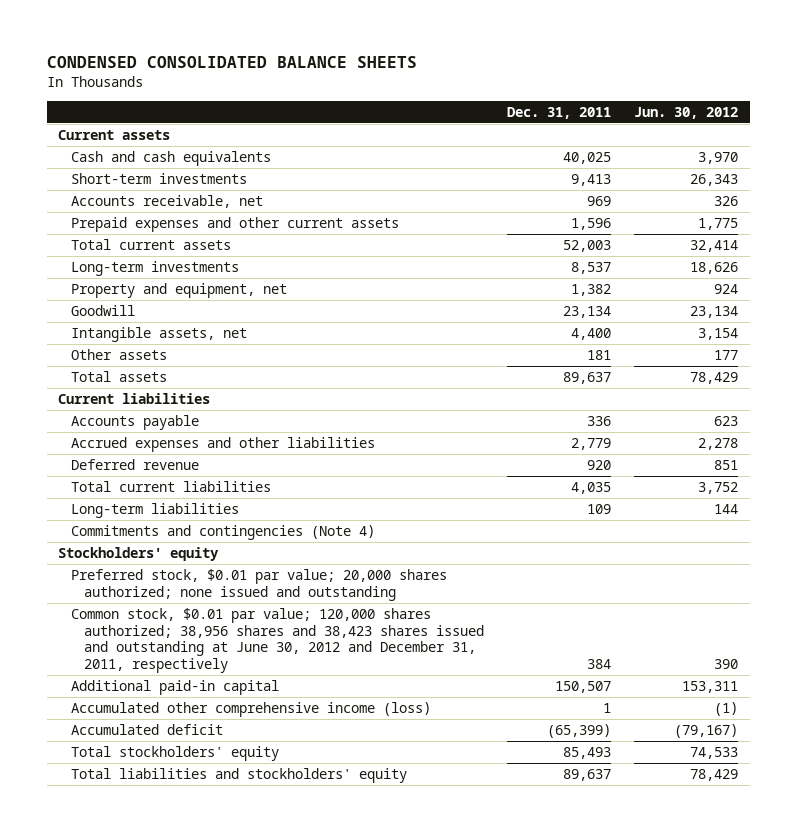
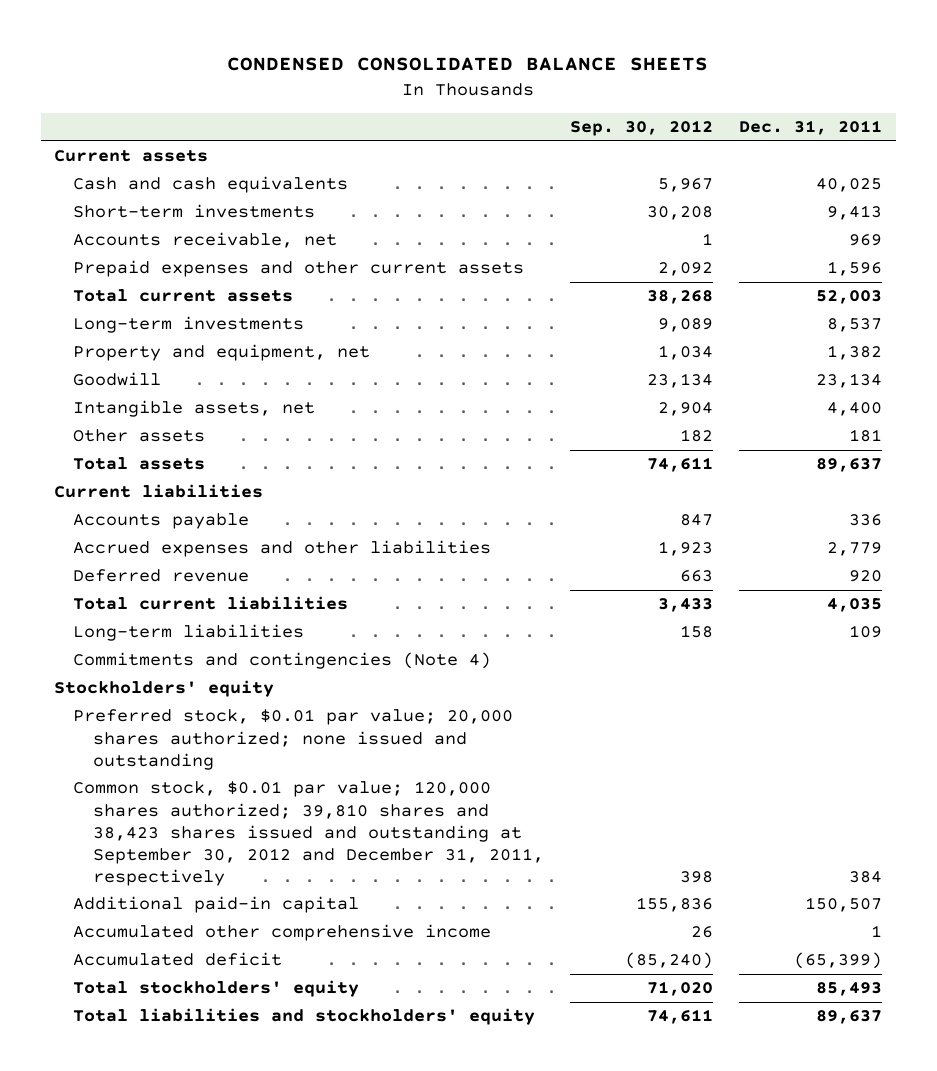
- | Dec. 31, 2011 | Jun. 30, 2012
+ | Sep. 30, 2012 | Dec. 31, 2011
- Common stock, $0.01 par value; 120,000 shares authorized; 38,956 shares and 38,423 shares issued and outstanding at June 30, 2012 and December 31, 2011, respectively | 384 | 390
+ Common stock, $0.01 par value; 120,000 shares authorized; 39,810 shares and 38,423 shares issued and outstanding at September 30, 2012 and December 31, 2011, respectively | 398 | 384
- Accumulated other comprehensive income (loss) | 1 | (1)
+ Accumulated other comprehensive income | 26 | 1

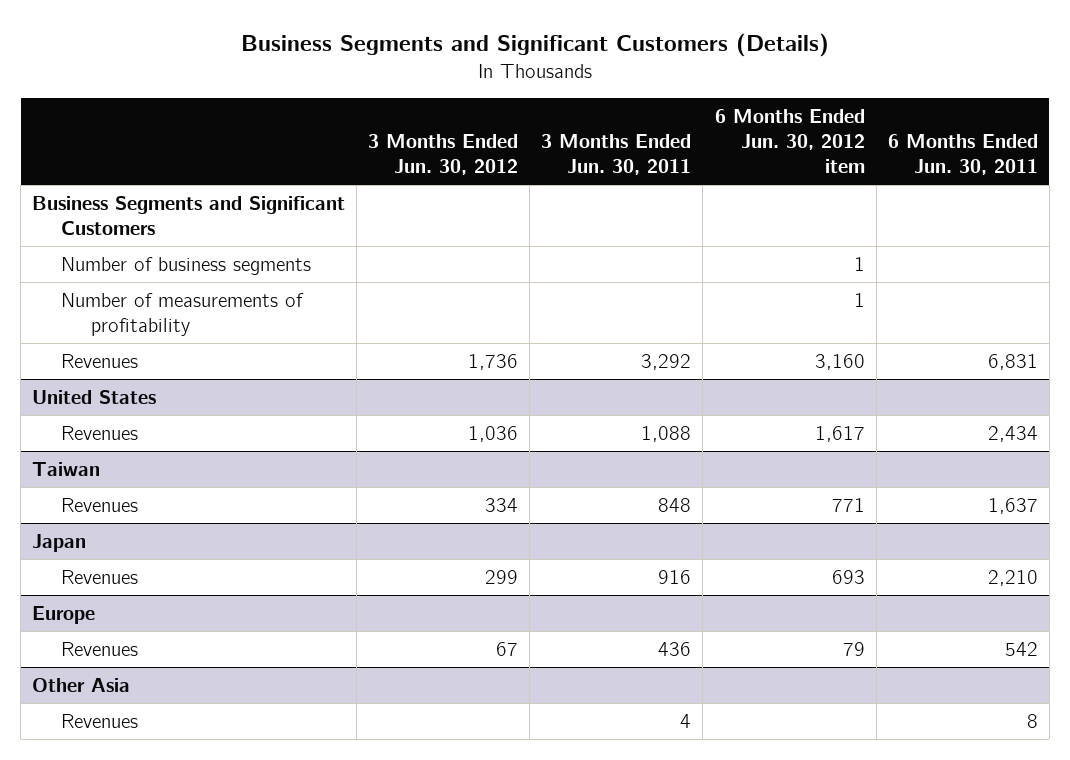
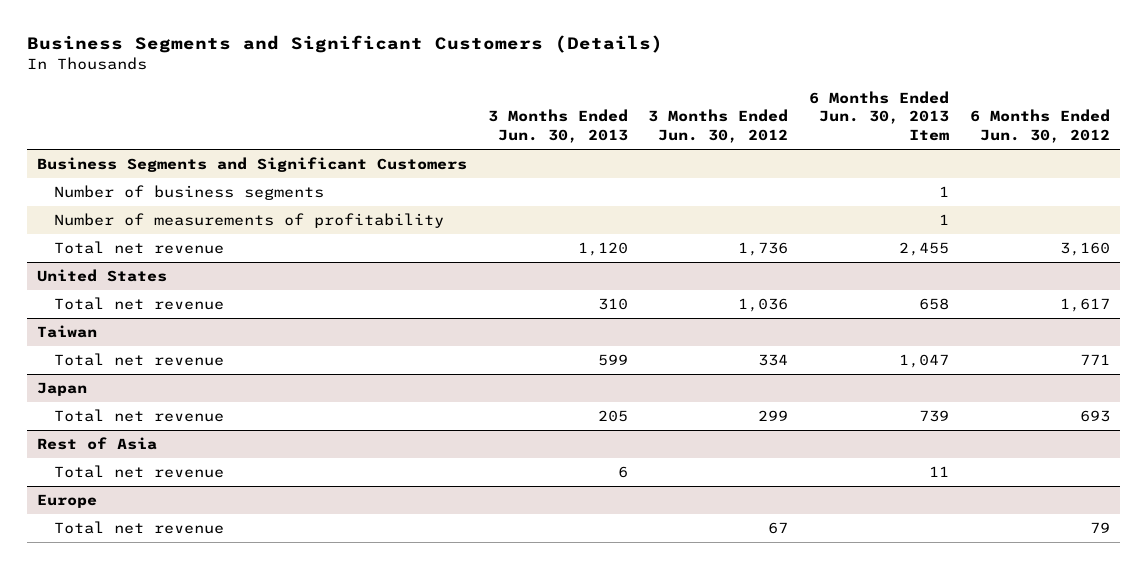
- | 3 Months Ended Jun. 30, 2012 | 3 Months Ended Jun. 30, 2011 | 6 Months Ended Jun. 30, 2012 item | 6 Months Ended Jun. 30, 2011
+ | 3 Months Ended Jun. 30, 2013 | 3 Months Ended Jun. 30, 2012 | 6 Months Ended Jun. 30, 2013 Item | 6 Months Ended Jun. 30, 2012
- Revenues | 1,736 | 3,292 | 3,160 | 6,831
+ Total net revenue | 1,120 | 1,736 | 2,455 | 3,160
@ United States
- Revenues | 1,036 | 1,088 | 1,617 | 2,434
+ Total net revenue | 310 | 1,036 | 658 | 1,617
@ Taiwan
- Revenues | 334 | 848 | 771 | 1,637
+ Total net revenue | 599 | 334 | 1,047 | 771
@ Japan
- Revenues | 299 | 916 | 693 | 2,210
+ Total net revenue | 205 | 299 | 739 | 693
+ Rest of Asia
+ Total net revenue | 6 | | 11 |
@ Europe
- Revenues | 67 | 436 | 79 | 542
- Other Asia
- Revenues | | 4 | | 8
@ Europe
+ Total net revenue | | 67 | | 79

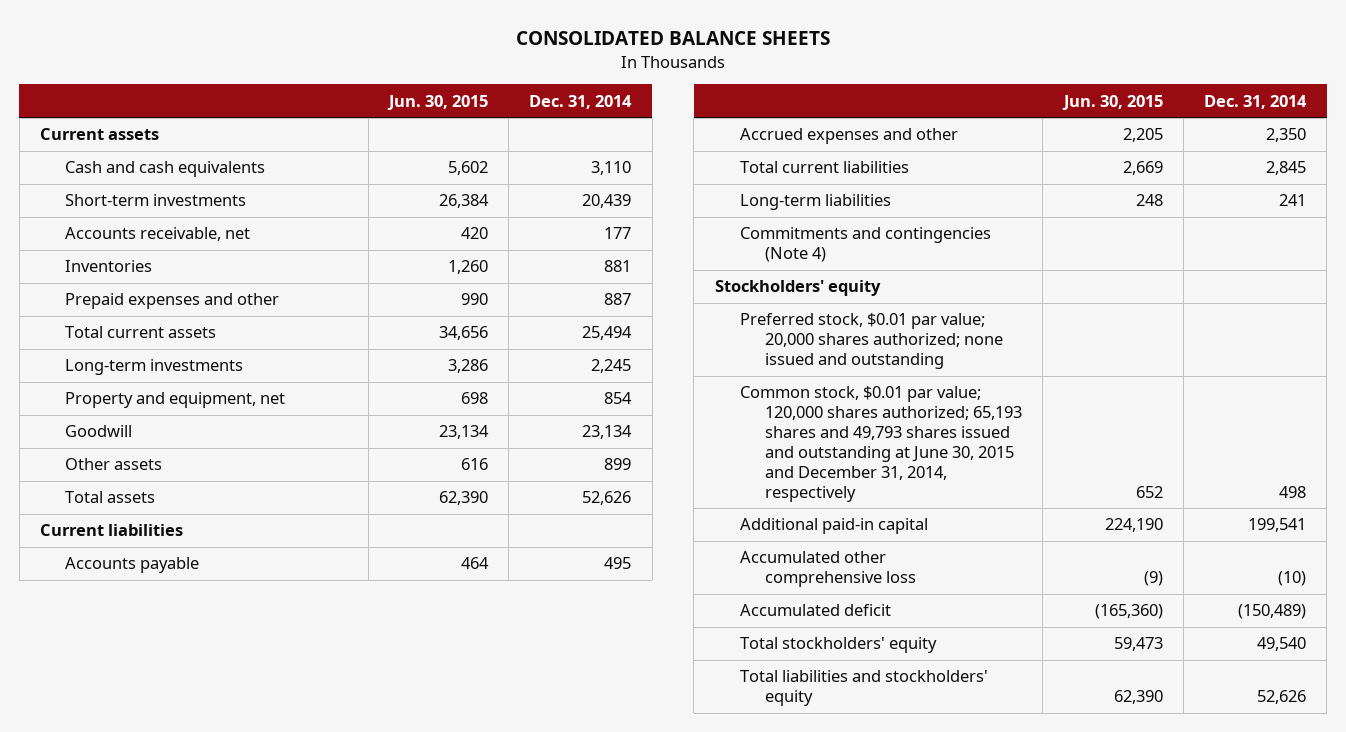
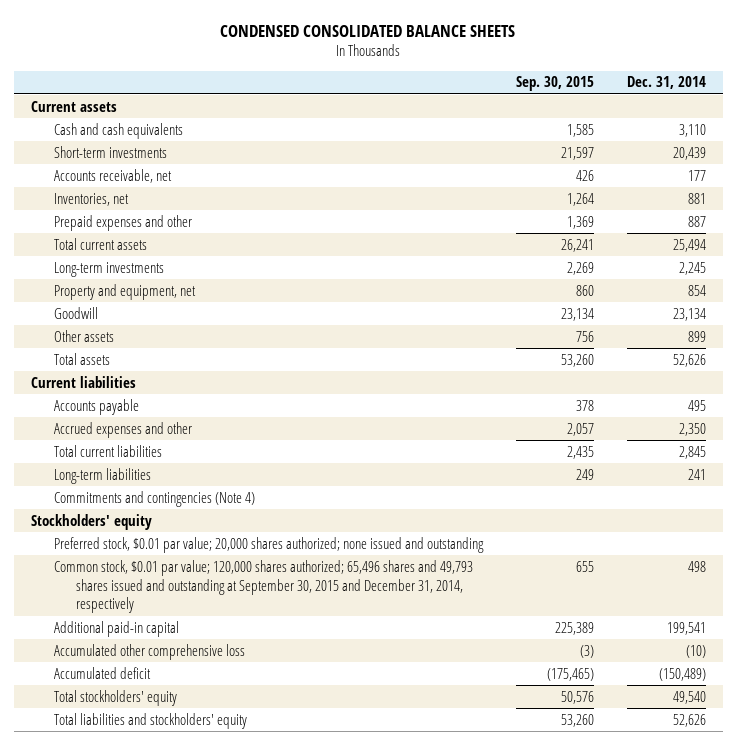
- CONSOLIDATED BALANCE SHEETS
+ CONDENSED CONSOLIDATED BALANCE SHEETS
- | Jun. 30, 2015 | Dec. 31, 2014
+ | Sep. 30, 2015 | Dec. 31, 2014
- Inventories | 1,260 | 881
+ Inventories, net | 1,264 | 881
- Common stock, $0.01 par value; 120,000 shares authorized; 65,193 shares and 49,793 shares issued and outstanding at June 30, 2015 and December 31, 2014, respectively | 652 | 498
+ Common stock, $0.01 par value; 120,000 shares authorized; 65,496 shares and 49,793 shares issued and outstanding at September 30, 2015 and December 31, 2014, respectively | 655 | 498

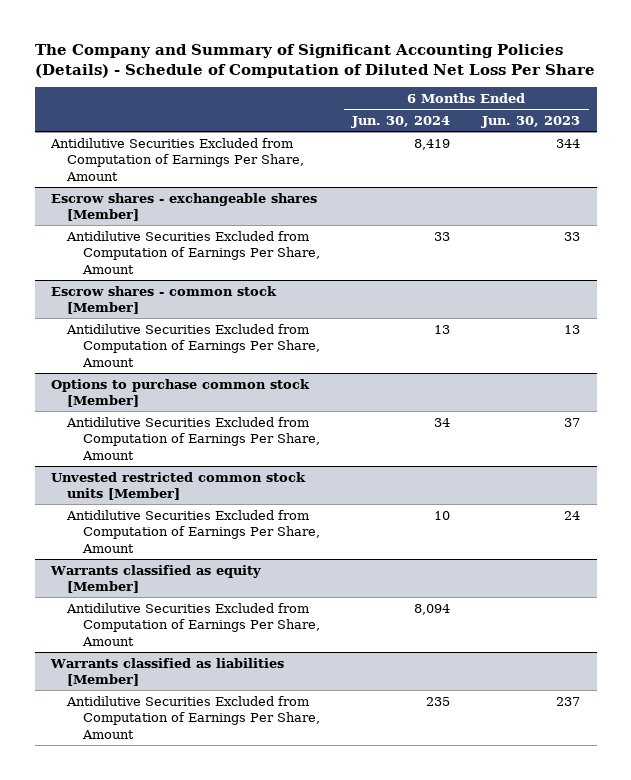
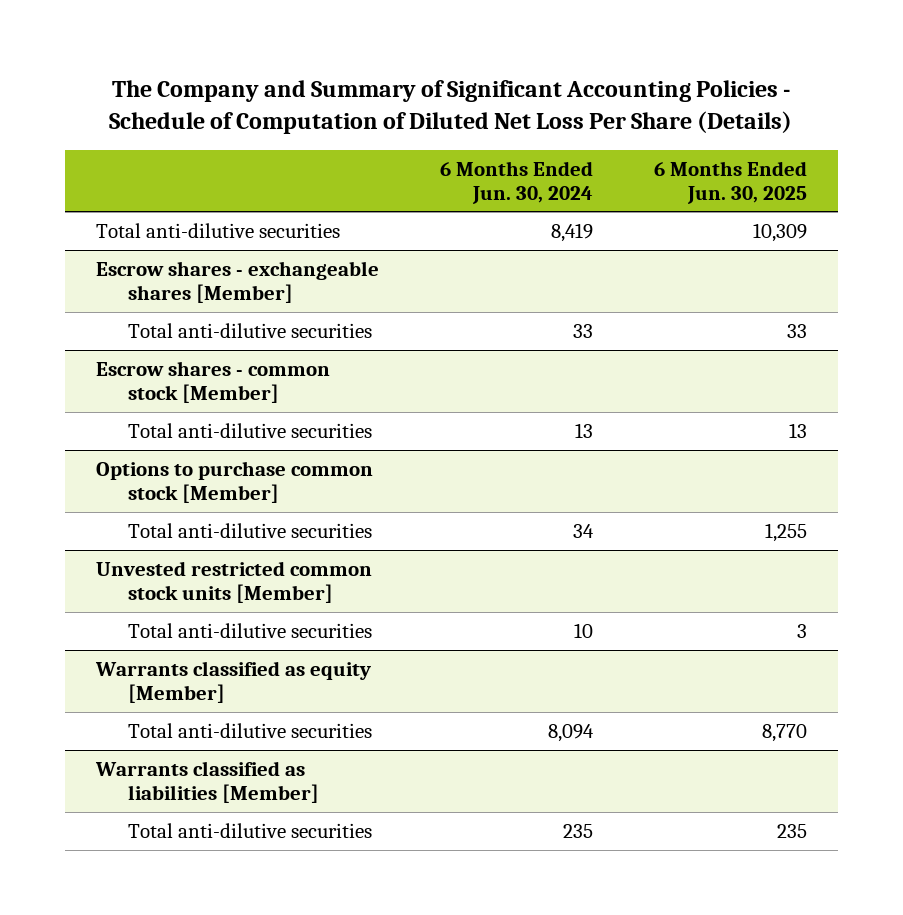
- The Company and Summary of Significant Accounting Policies (Details) - Schedule of Computation of Diluted Net Loss Per Share
+ The Company and Summary of Significant Accounting Policies - Schedule of Computation of Diluted Net Loss Per Share (Details)
- | 6 Months Ended Jun. 30, 2024 | 6 Months Ended Jun. 30, 2023
+ | 6 Months Ended Jun. 30, 2024 | 6 Months Ended Jun. 30, 2025
- Antidilutive Securities Excluded from Computation of Earnings Per Share, Amount | 8,419 | 344
+ Total anti-dilutive securities | 8,419 | 10,309
@ Escrow shares - exchangeable shares [Member]
- Antidilutive Securities Excluded from Computation of Earnings Per Share, Amount | 33 | 33
+ Total anti-dilutive securities | 33 | 33
@ Escrow shares - common stock [Member]
- Antidilutive Securities Excluded from Computation of Earnings Per Share, Amount | 13 | 13
+ Total anti-dilutive securities | 13 | 13
@ Options to purchase common stock [Member]
- Antidilutive Securities Excluded from Computation of Earnings Per Share, Amount | 34 | 37
+ Total anti-dilutive securities | 34 | 1,255
@ Unvested restricted common stock units [Member]
- Antidilutive Securities Excluded from Computation of Earnings Per Share, Amount | 10 | 24
+ Total anti-dilutive securities | 10 | 3
@ Warrants classified as equity [Member]
- Antidilutive Securities Excluded from Computation of Earnings Per Share, Amount | 8,094 |
+ Total anti-dilutive securities | 8,094 | 8,770
@ Warrants classified as liabilities [Member]
- Antidilutive Securities Excluded from Computation of Earnings Per Share, Amount | 235 | 237
+ Total anti-dilutive securities | 235 | 235

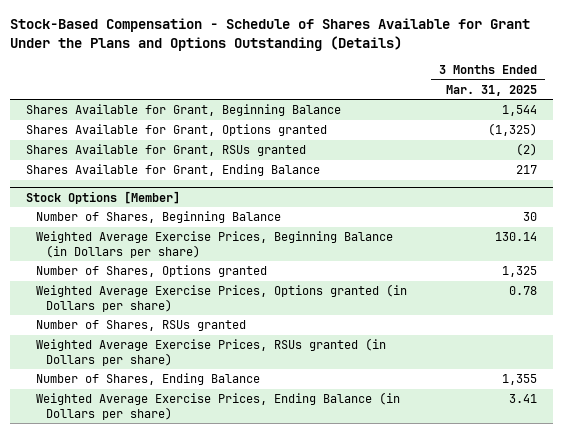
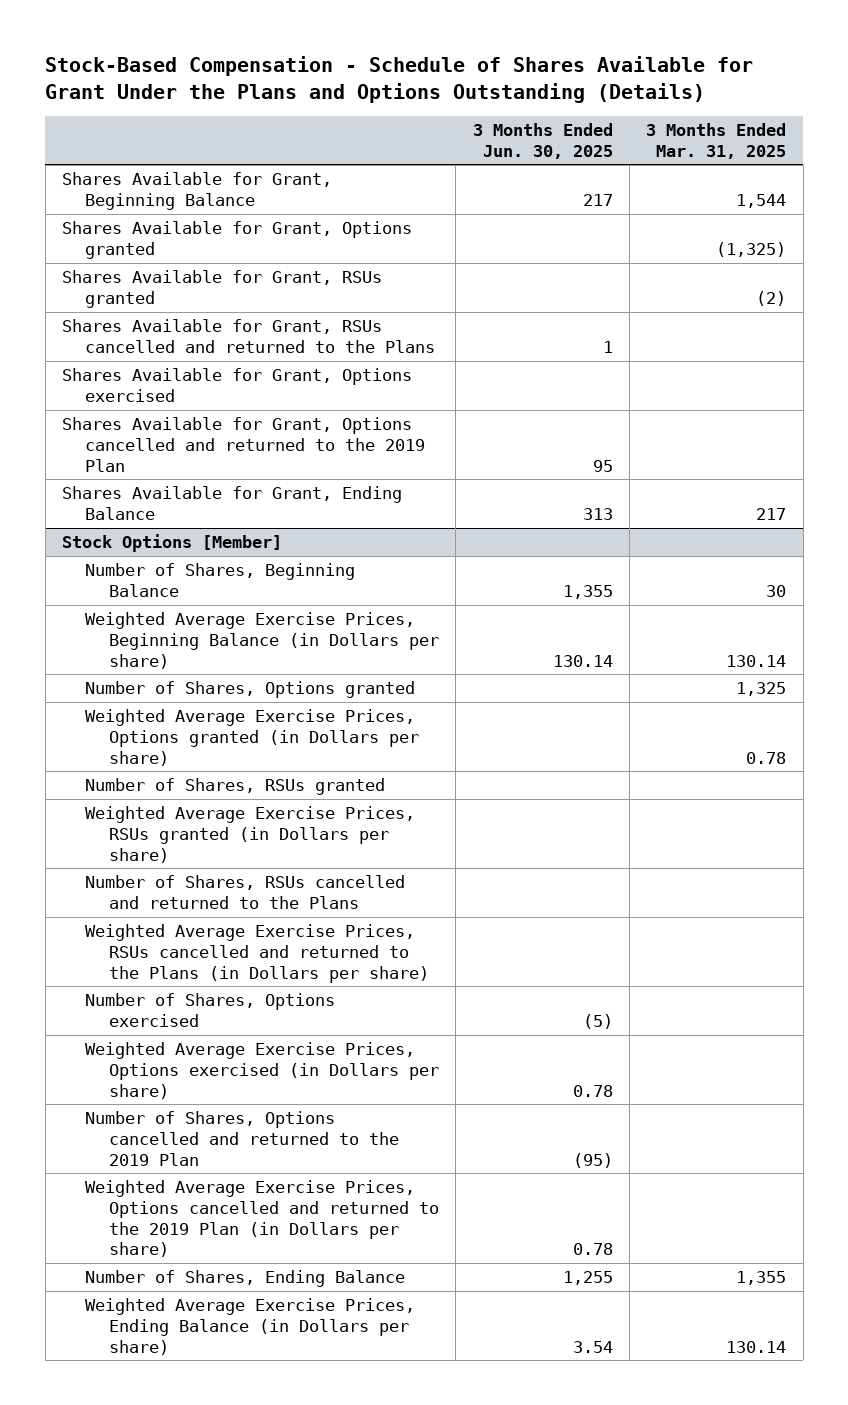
- | 3 Months Ended Mar. 31, 2025
+ | 3 Months Ended Jun. 30, 2025 | 3 Months Ended Mar. 31, 2025
+ Shares Available for Grant, RSUs cancelled and returned to the Plans | 1 |
+ Shares Available for Grant, Options exercised
+ Shares Available for Grant, Options cancelled and returned to the 2019 Plan | 95 |
@ Stock Options [Member]
+ Number of Shares, RSUs cancelled and returned to the Plans
+ Weighted Average Exercise Prices, RSUs cancelled and returned to the Plans (in Dollars per share)
+ Number of Shares, Options exercised | (5) |
+ Weighted Average Exercise Prices, Options exercised (in Dollars per share) | 0.78 |
+ Number of Shares, Options cancelled and returned to the 2019 Plan | (95) |
+ Weighted Average Exercise Prices, Options cancelled and returned to the 2019 Plan (in Dollars per share) | 0.78 |
- Weighted Average Exercise Prices, Ending Balance (in Dollars per share) | 3.41
+ Weighted Average Exercise Prices, Ending Balance (in Dollars per share) | 3.54 | 130.14

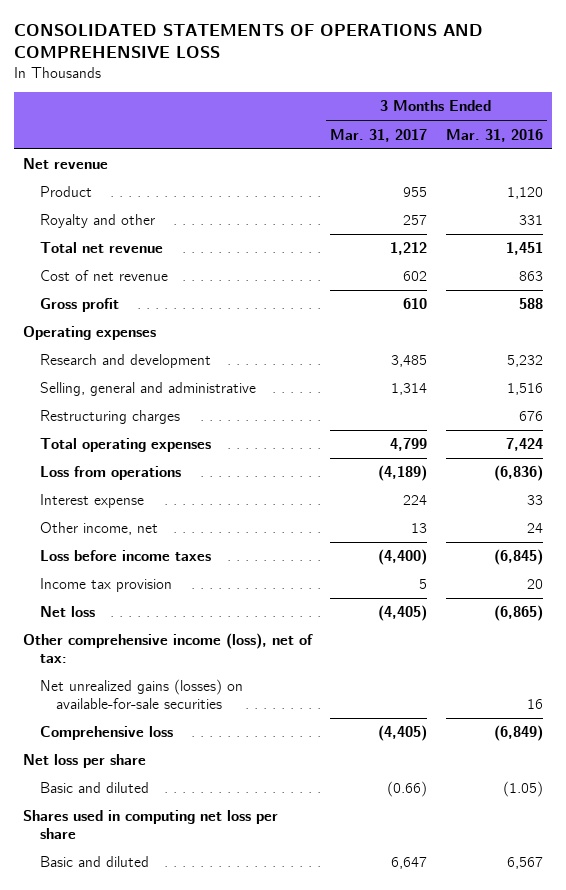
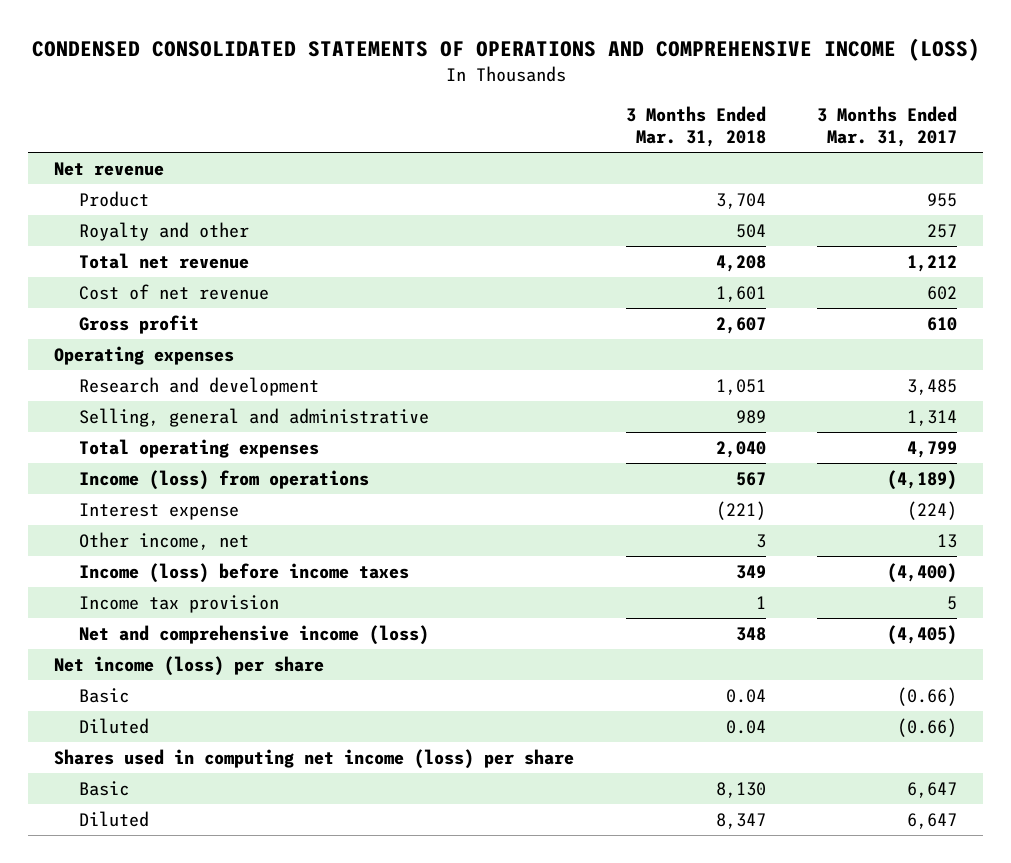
- CONSOLIDATED STATEMENTS OF OPERATIONS AND COMPREHENSIVE LOSS
+ CONDENSED CONSOLIDATED STATEMENTS OF OPERATIONS AND COMPREHENSIVE INCOME (LOSS)
- | 3 Months Ended Mar. 31, 2017 | 3 Months Ended Mar. 31, 2016
+ | 3 Months Ended Mar. 31, 2018 | 3 Months Ended Mar. 31, 2017
- Restructuring charges | | 676
- Loss from operations | (4,189) | (6,836)
- Interest expense | 224 | 33
+ Income (loss) from operations | 567 | (4,189)
+ Interest expense | (221) | (224)
- Loss before income taxes | (4,400) | (6,845)
+ Income (loss) before income taxes | 349 | (4,400)
- Net loss | (4,405) | (6,865)
- Other comprehensive income (loss), net of tax:
- Net unrealized gains (losses) on available-for-sale securities | | 16
- Comprehensive loss | (4,405) | (6,849)
- Net loss per share
- Basic and diluted | (0.66) | (1.05)
- Shares used in computing net loss per share
- Basic and diluted | 6,647 | 6,567
+ Net and comprehensive income (loss) | 348 | (4,405)
+ Net income (loss) per share
+ Basic | 0.04 | (0.66)
+ Diluted | 0.04 | (0.66)
+ Shares used in computing net income (loss) per share
+ Basic | 8,130 | 6,647
+ Diluted | 8,347 | 6,647

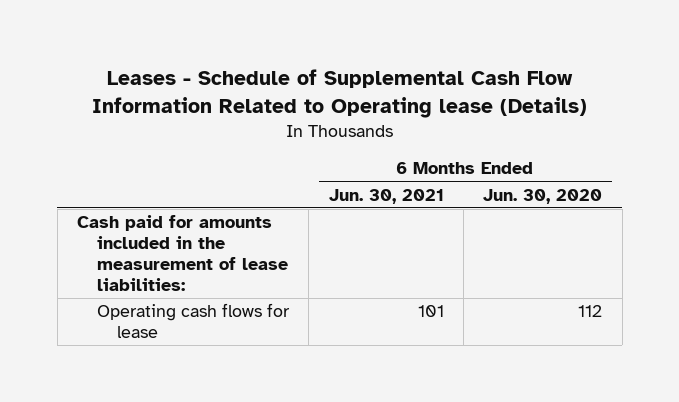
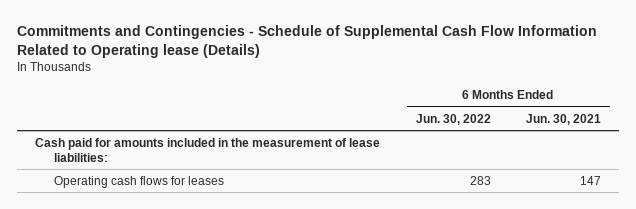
- Leases - Schedule of Supplemental Cash Flow Information Related to Operating lease (Details)
+ Commitments and Contingencies - Schedule of Supplemental Cash Flow Information Related to Operating lease (Details)
- | 6 Months Ended Jun. 30, 2021 | 6 Months Ended Jun. 30, 2020
+ | 6 Months Ended Jun. 30, 2022 | 6 Months Ended Jun. 30, 2021
- Operating cash flows for lease | 101 | 112
+ Operating cash flows for leases | 283 | 147

